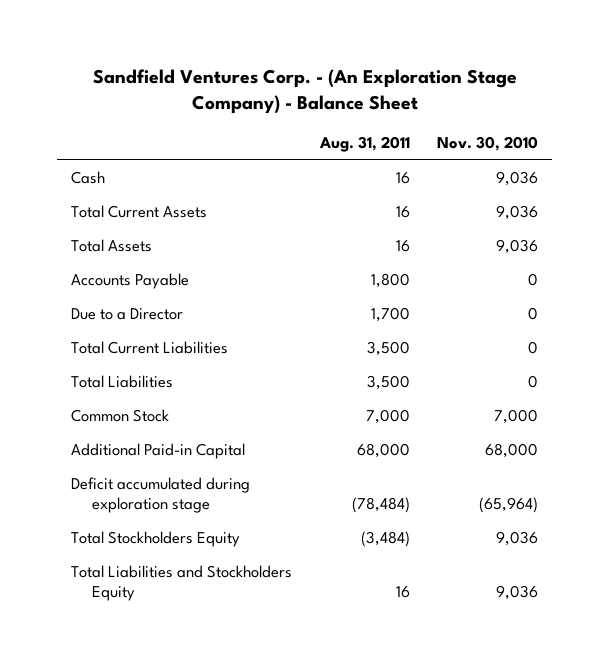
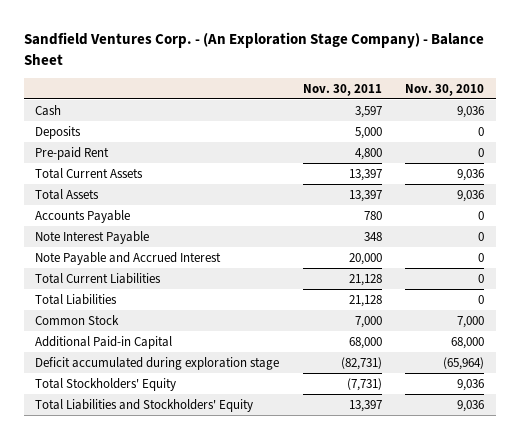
- | Aug. 31, 2011 | Nov. 30, 2010
+ | Nov. 30, 2011 | Nov. 30, 2010
+ Deposits | 5,000 | 0
+ Pre-paid Rent | 4,800 | 0
- Due to a Director | 1,700 | 0
+ Note Interest Payable | 348 | 0
+ Note Payable and Accrued Interest | 20,000 | 0
- Total Stockholders Equity | (3,484) | 9,036
- Total Liabilities and Stockholders Equity | 16 | 9,036
+ Total Stockholders' Equity | (7,731) | 9,036
+ Total Liabilities and Stockholders' Equity | 13,397 | 9,036

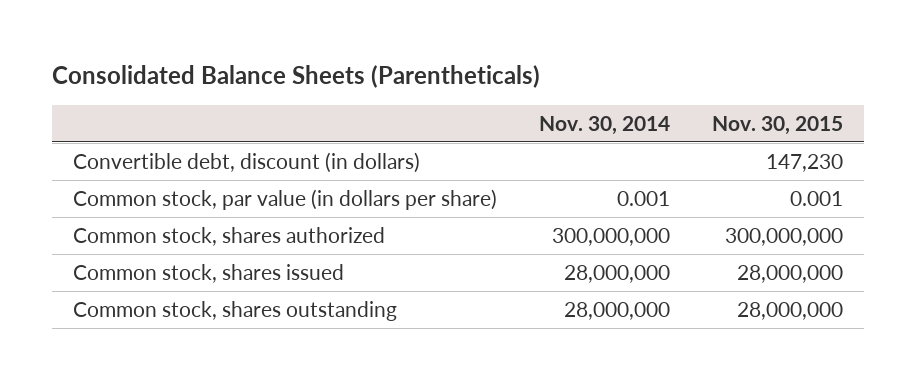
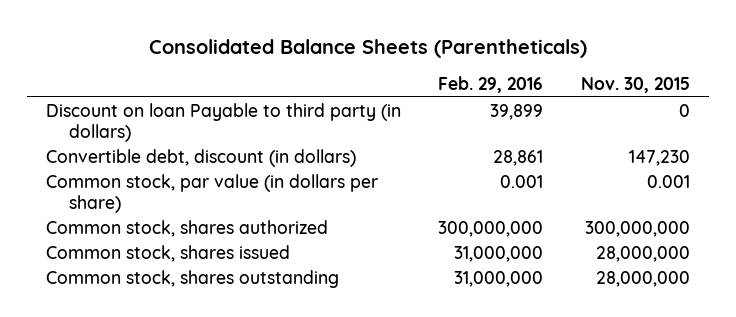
- | Nov. 30, 2014 | Nov. 30, 2015
+ | Feb. 29, 2016 | Nov. 30, 2015
+ Discount on loan Payable to third party (in dollars) | 39,899 | 0

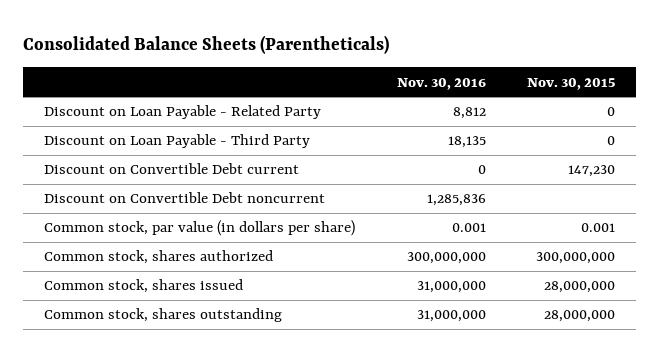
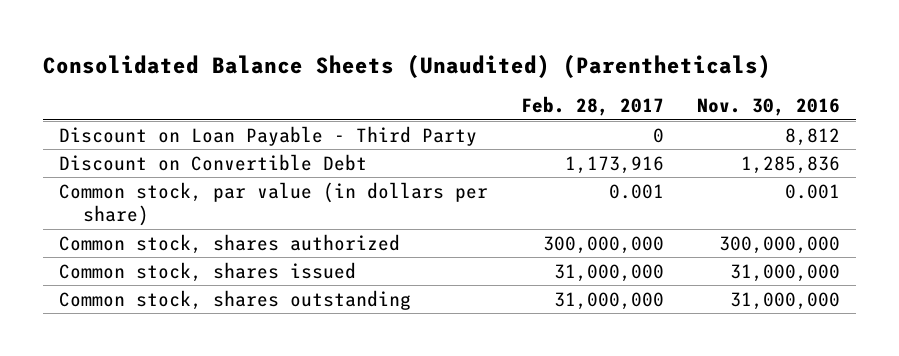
- Consolidated Balance Sheets (Parentheticals)
+ Consolidated Balance Sheets (Unaudited) (Parentheticals)
- | Nov. 30, 2016 | Nov. 30, 2015
+ | Feb. 28, 2017 | Nov. 30, 2016
- Discount on Loan Payable - Related Party | 8,812 | 0
- Discount on Loan Payable - Third Party | 18,135 | 0
- Discount on Convertible Debt current | 0 | 147,230
- Discount on Convertible Debt noncurrent | 1,285,836 |
+ Discount on Loan Payable - Third Party | 0 | 8,812
+ Discount on Convertible Debt | 1,173,916 | 1,285,836

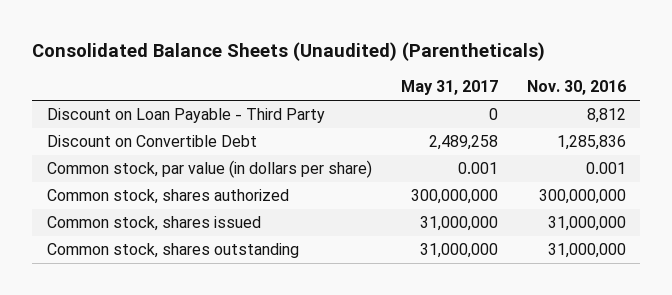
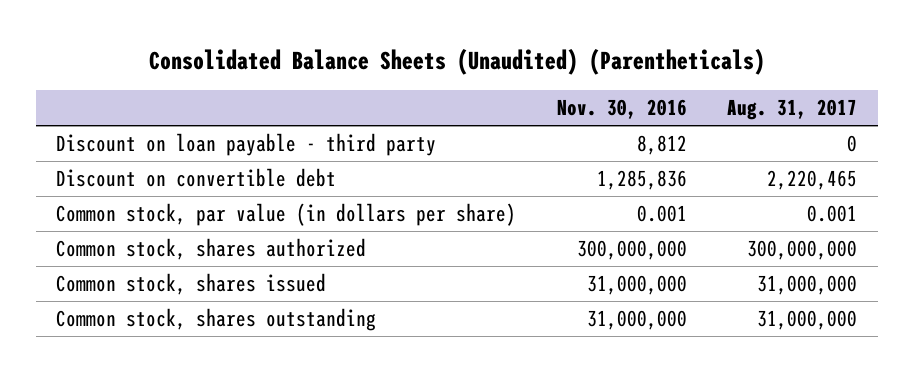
- | May 31, 2017 | Nov. 30, 2016
+ | Nov. 30, 2016 | Aug. 31, 2017
- Discount on Loan Payable - Third Party | 0 | 8,812
- Discount on Convertible Debt | 2,489,258 | 1,285,836
+ Discount on loan payable - third party | 8,812 | 0
+ Discount on convertible debt | 1,285,836 | 2,220,465

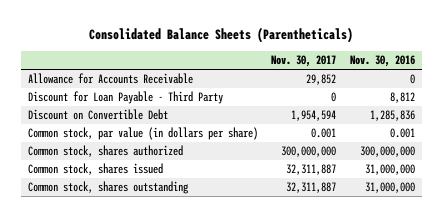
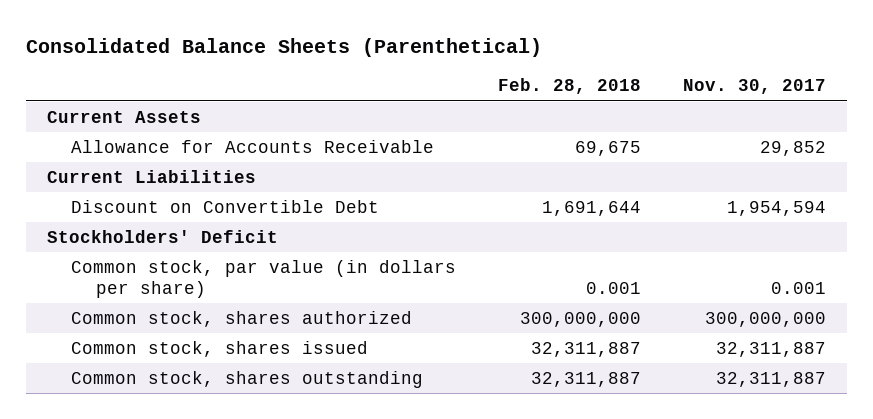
- Consolidated Balance Sheets (Parentheticals)
+ Consolidated Balance Sheets (Parenthetical)
- | Nov. 30, 2017 | Nov. 30, 2016
+ | Feb. 28, 2018 | Nov. 30, 2017
+ Current Assets
- Discount for Loan Payable - Third Party | 0 | 8,812
+ Current Liabilities
+ Stockholders' Deficit

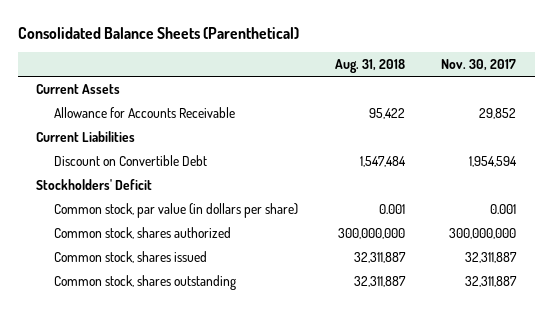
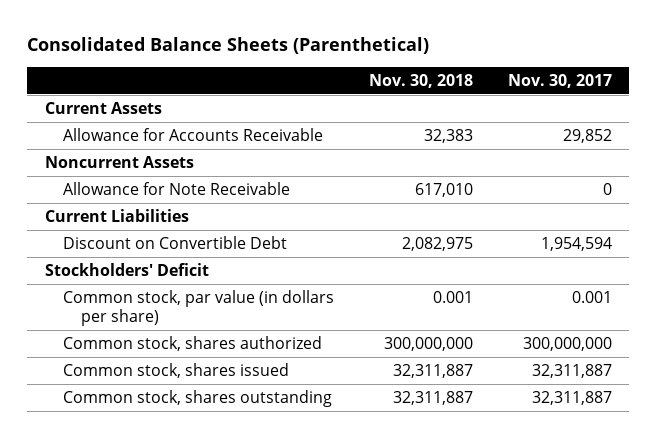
- | Aug. 31, 2018 | Nov. 30, 2017
+ | Nov. 30, 2018 | Nov. 30, 2017
+ Noncurrent Assets
+ Allowance for Note Receivable | 617,010 | 0

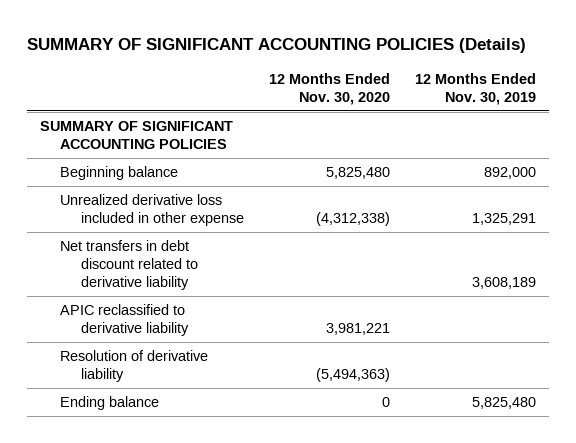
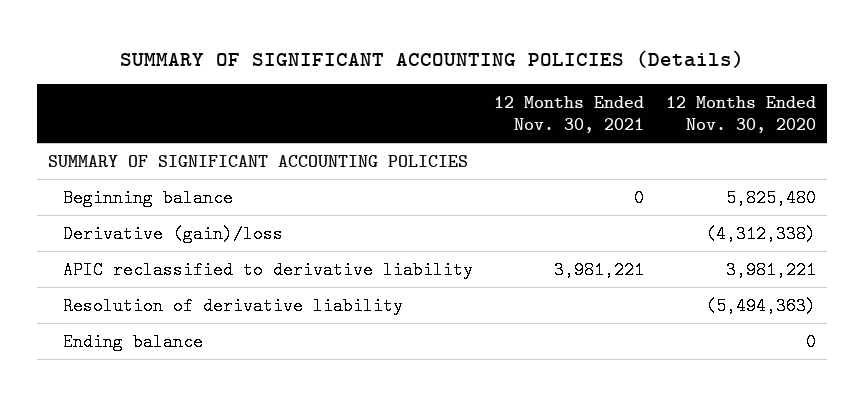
- | 12 Months Ended Nov. 30, 2020 | 12 Months Ended Nov. 30, 2019
+ | 12 Months Ended Nov. 30, 2021 | 12 Months Ended Nov. 30, 2020
- Unrealized derivative loss included in other expense | (4,312,338) | 1,325,291
- Net transfers in debt discount related to derivative liability | | 3,608,189
+ Derivative (gain)/loss | | (4,312,338)

